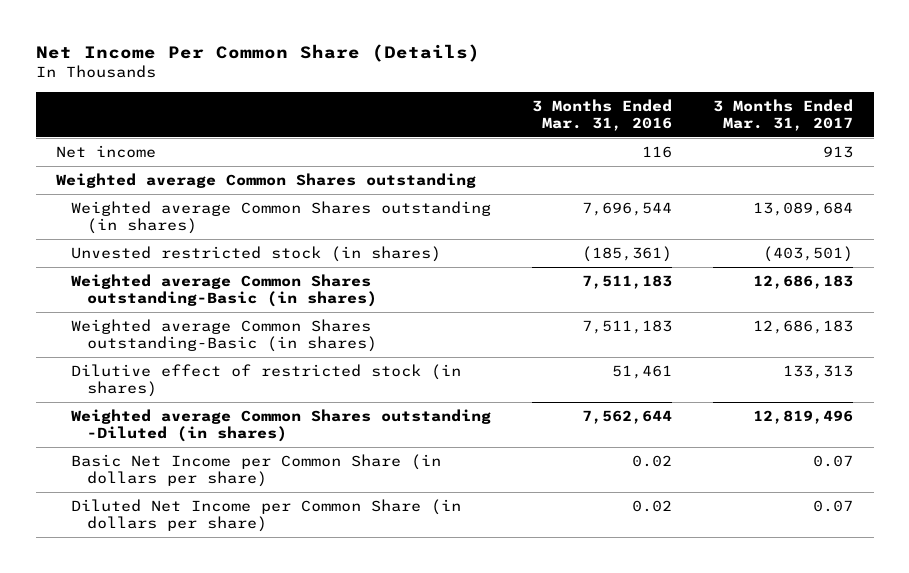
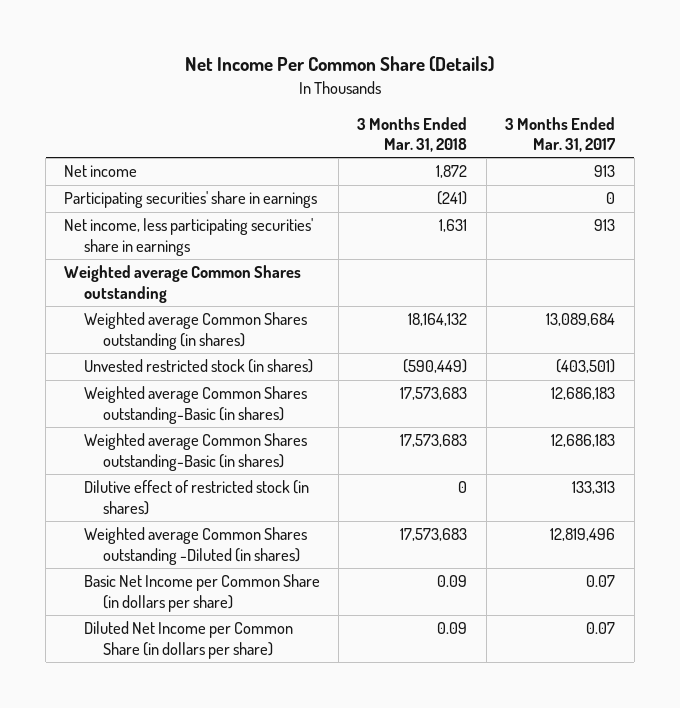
- | 3 Months Ended Mar. 31, 2016 | 3 Months Ended Mar. 31, 2017
+ | 3 Months Ended Mar. 31, 2018 | 3 Months Ended Mar. 31, 2017
+ Participating securities' share in earnings | (241) | 0
+ Net income, less participating securities' share in earnings | 1,631 | 913

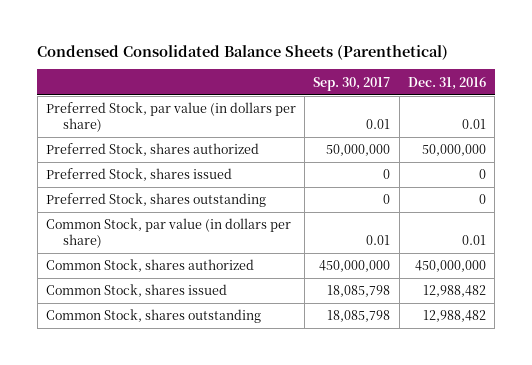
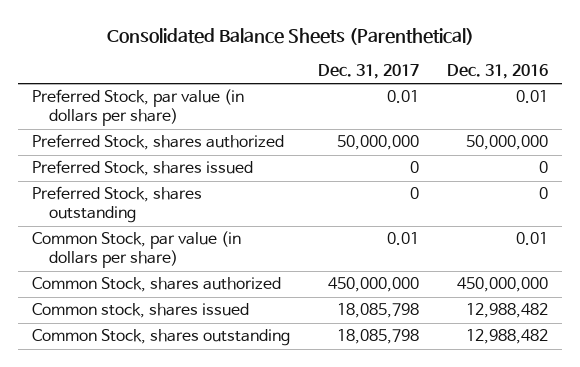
- Condensed Consolidated Balance Sheets (Parenthetical)
+ Consolidated Balance Sheets (Parenthetical)
- | Sep. 30, 2017 | Dec. 31, 2016
+ | Dec. 31, 2017 | Dec. 31, 2016
- Common Stock, shares issued | 18,085,798 | 12,988,482
+ Common stock, shares issued | 18,085,798 | 12,988,482

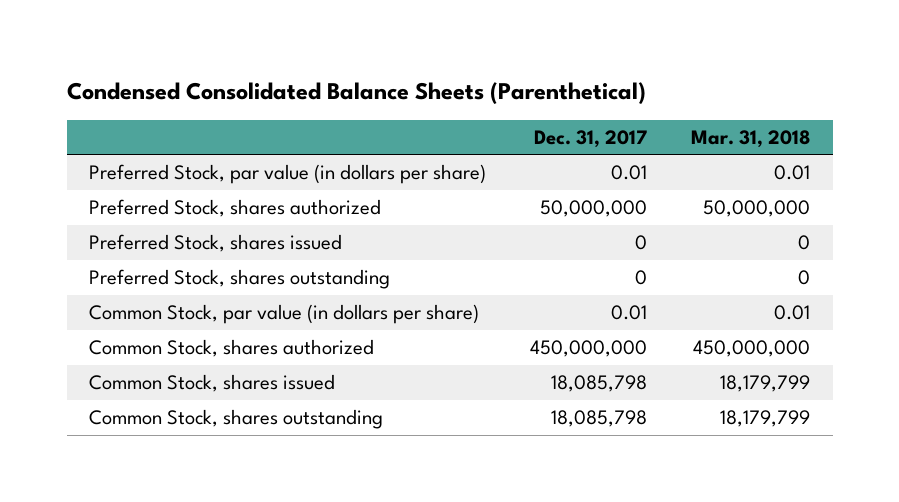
- Consolidated Balance Sheets (Parenthetical)
+ Condensed Consolidated Balance Sheets (Parenthetical)
- | Dec. 31, 2017 | Dec. 31, 2016
+ | Dec. 31, 2017 | Mar. 31, 2018
- Common stock, shares issued | 18,085,798 | 12,988,482
+ Common Stock, shares issued | 18,085,798 | 18,179,799

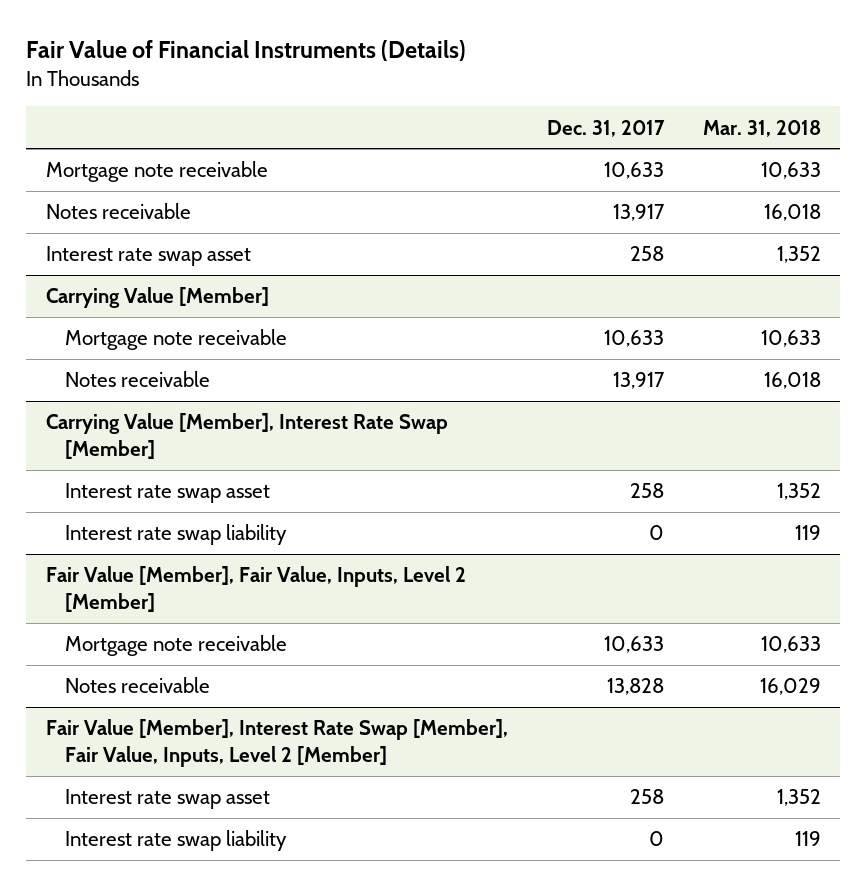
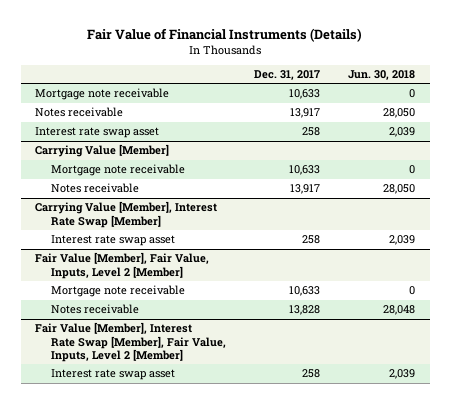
- | Dec. 31, 2017 | Mar. 31, 2018
+ | Dec. 31, 2017 | Jun. 30, 2018
@ Carrying Value [Member], Interest Rate Swap [Member]
- Interest rate swap liability | 0 | 119
@ Fair Value [Member], Interest Rate Swap [Member], Fair Value, Inputs, Level 2 [Member]
- Interest rate swap liability | 0 | 119

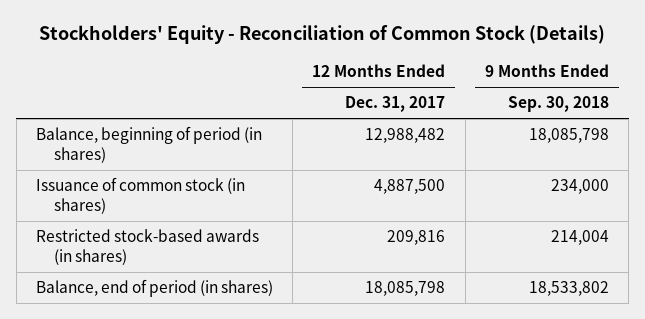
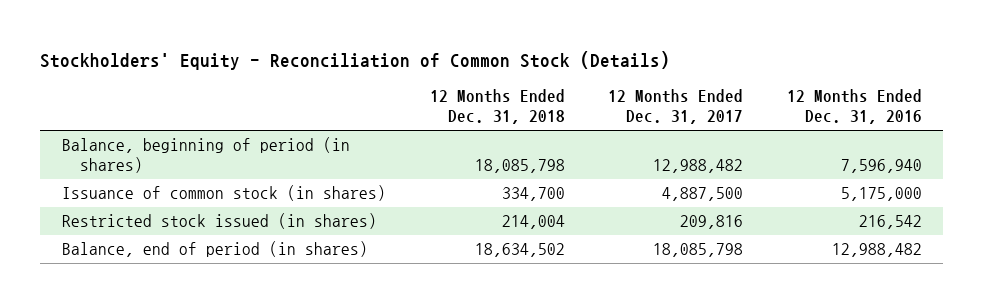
- | 12 Months Ended Dec. 31, 2017 | 9 Months Ended Sep. 30, 2018
+ | 12 Months Ended Dec. 31, 2018 | 12 Months Ended Dec. 31, 2017 | 12 Months Ended Dec. 31, 2016
- Restricted stock-based awards (in shares) | 209,816 | 214,004
+ Restricted stock issued (in shares) | 214,004 | 209,816 | 216,542

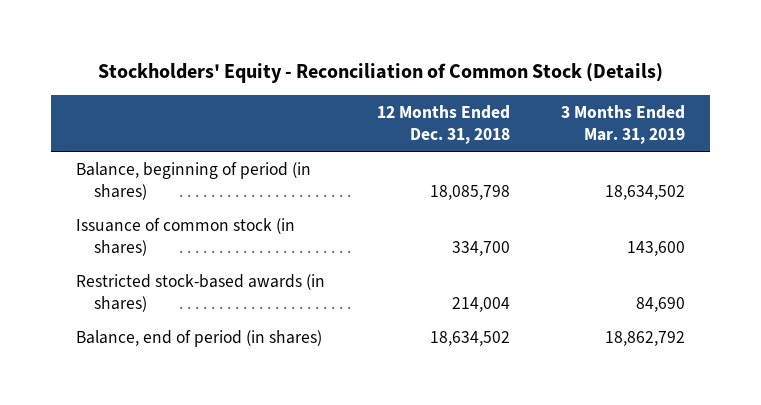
- | 12 Months Ended Dec. 31, 2018 | 12 Months Ended Dec. 31, 2017 | 12 Months Ended Dec. 31, 2016
+ | 12 Months Ended Dec. 31, 2018 | 3 Months Ended Mar. 31, 2019
- Restricted stock issued (in shares) | 214,004 | 209,816 | 216,542
+ Restricted stock-based awards (in shares) | 214,004 | 84,690

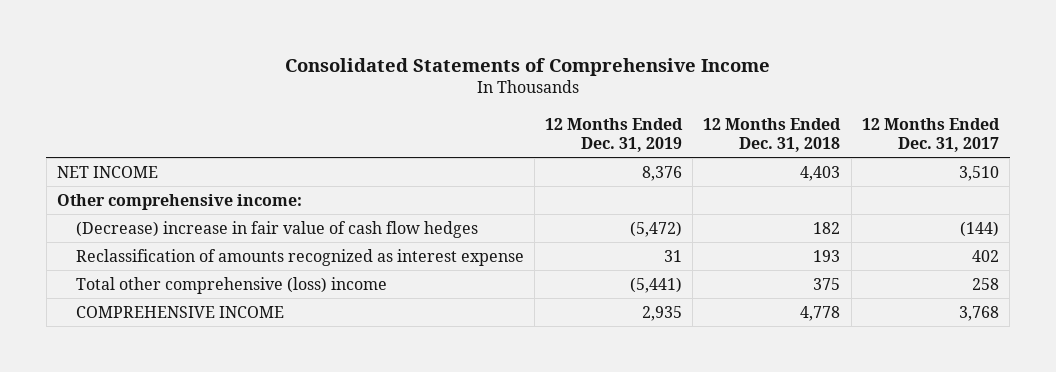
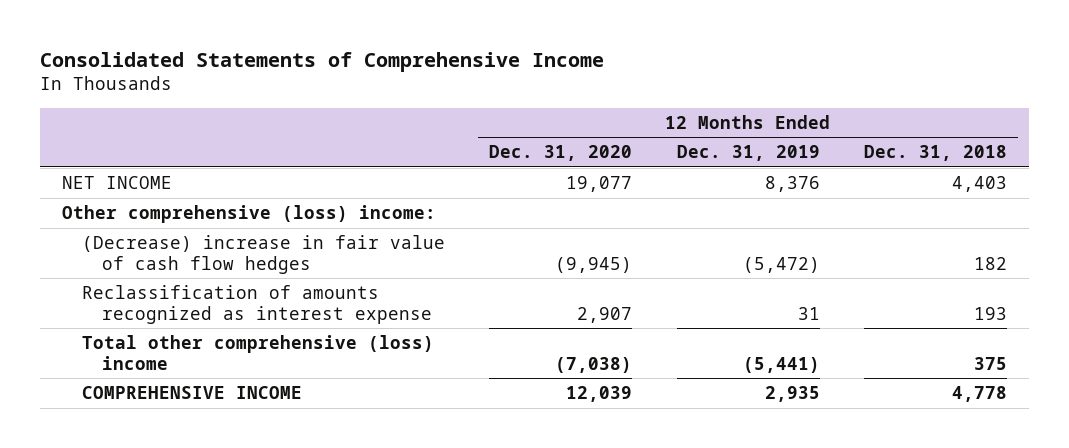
- | 12 Months Ended Dec. 31, 2019 | 12 Months Ended Dec. 31, 2018 | 12 Months Ended Dec. 31, 2017
+ | 12 Months Ended Dec. 31, 2020 | 12 Months Ended Dec. 31, 2019 | 12 Months Ended Dec. 31, 2018
- Other comprehensive income:
+ Other comprehensive (loss) income:

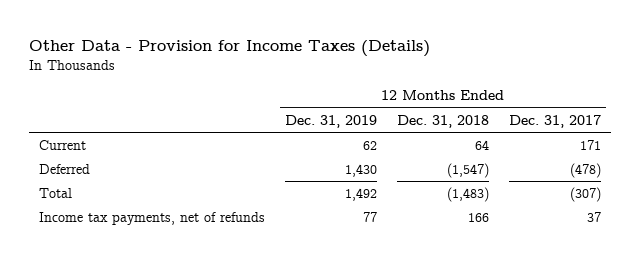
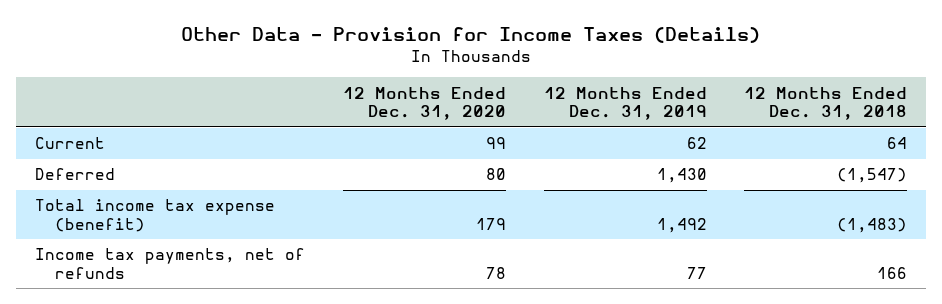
- | 12 Months Ended Dec. 31, 2019 | 12 Months Ended Dec. 31, 2018 | 12 Months Ended Dec. 31, 2017
+ | 12 Months Ended Dec. 31, 2020 | 12 Months Ended Dec. 31, 2019 | 12 Months Ended Dec. 31, 2018
- Total | 1,492 | (1,483) | (307)
+ Total income tax expense (benefit) | 179 | 1,492 | (1,483)

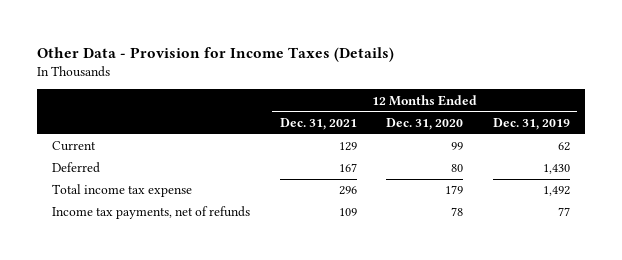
- | 12 Months Ended Dec. 31, 2020 | 12 Months Ended Dec. 31, 2019 | 12 Months Ended Dec. 31, 2018
+ | 12 Months Ended Dec. 31, 2021 | 12 Months Ended Dec. 31, 2020 | 12 Months Ended Dec. 31, 2019
- Total income tax expense (benefit) | 179 | 1,492 | (1,483)
+ Total income tax expense | 296 | 179 | 1,492

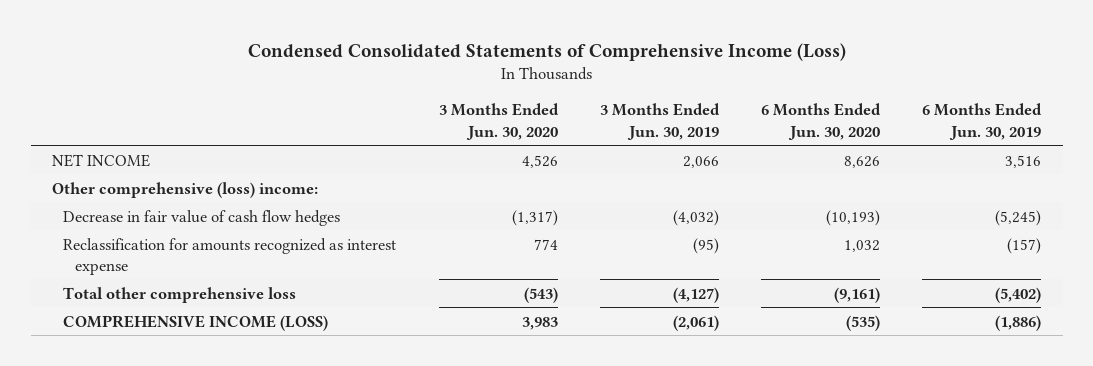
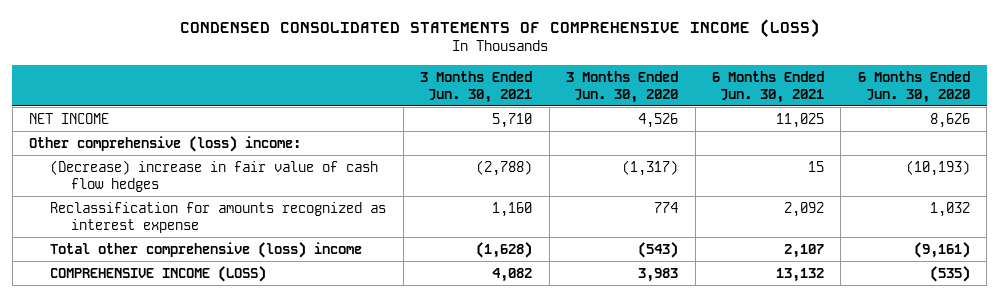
- Condensed Consolidated Statements of Comprehensive Income (Loss)
+ CONDENSED CONSOLIDATED STATEMENTS OF COMPREHENSIVE INCOME (LOSS)
- | 3 Months Ended Jun. 30, 2020 | 3 Months Ended Jun. 30, 2019 | 6 Months Ended Jun. 30, 2020 | 6 Months Ended Jun. 30, 2019
+ | 3 Months Ended Jun. 30, 2021 | 3 Months Ended Jun. 30, 2020 | 6 Months Ended Jun. 30, 2021 | 6 Months Ended Jun. 30, 2020
- Decrease in fair value of cash flow hedges | (1,317) | (4,032) | (10,193) | (5,245)
+ (Decrease) increase in fair value of cash flow hedges | (2,788) | (1,317) | 15 | (10,193)
- Total other comprehensive loss | (543) | (4,127) | (9,161) | (5,402)
+ Total other comprehensive (loss) income | (1,628) | (543) | 2,107 | (9,161)

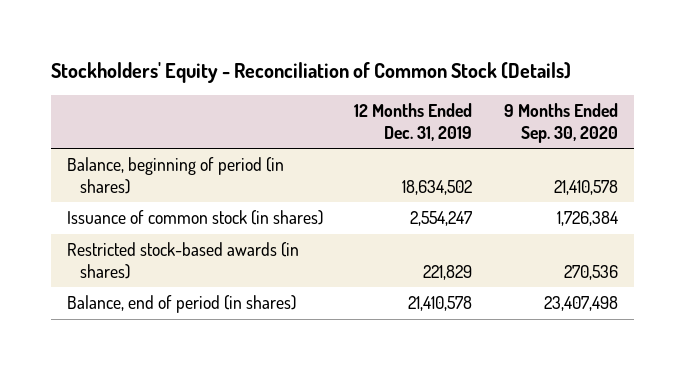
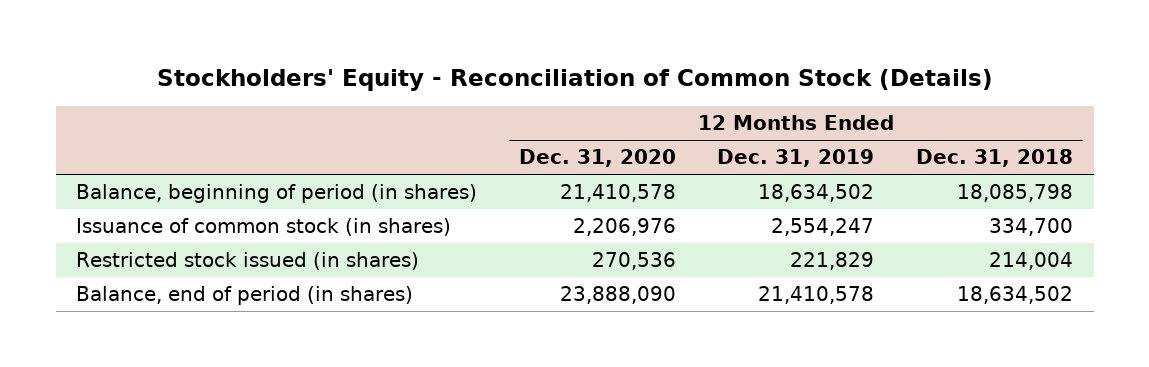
- | 12 Months Ended Dec. 31, 2019 | 9 Months Ended Sep. 30, 2020
+ | 12 Months Ended Dec. 31, 2020 | 12 Months Ended Dec. 31, 2019 | 12 Months Ended Dec. 31, 2018
- Restricted stock-based awards (in shares) | 221,829 | 270,536
+ Restricted stock issued (in shares) | 270,536 | 221,829 | 214,004

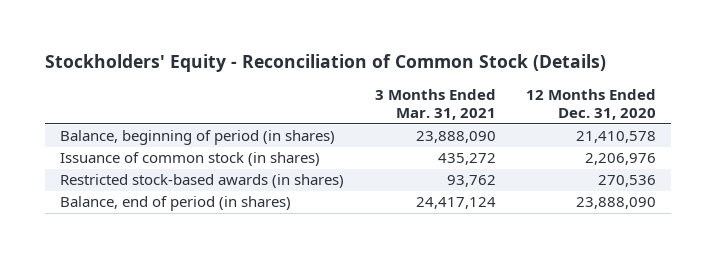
- | 12 Months Ended Dec. 31, 2020 | 12 Months Ended Dec. 31, 2019 | 12 Months Ended Dec. 31, 2018
+ | 3 Months Ended Mar. 31, 2021 | 12 Months Ended Dec. 31, 2020
- Restricted stock issued (in shares) | 270,536 | 221,829 | 214,004
+ Restricted stock-based awards (in shares) | 93,762 | 270,536

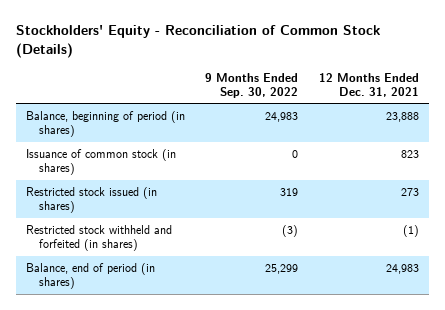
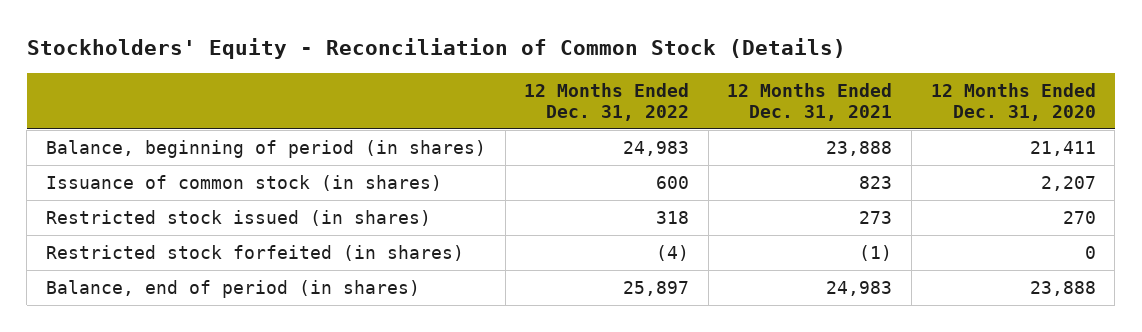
- | 9 Months Ended Sep. 30, 2022 | 12 Months Ended Dec. 31, 2021
+ | 12 Months Ended Dec. 31, 2022 | 12 Months Ended Dec. 31, 2021 | 12 Months Ended Dec. 31, 2020
- Restricted stock withheld and forfeited (in shares) | (3) | (1)
+ Restricted stock forfeited (in shares) | (4) | (1) | 0

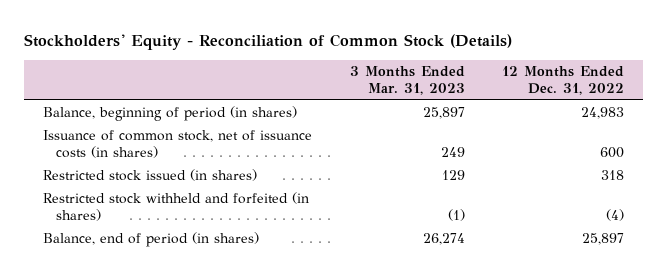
- | 12 Months Ended Dec. 31, 2022 | 12 Months Ended Dec. 31, 2021 | 12 Months Ended Dec. 31, 2020
+ | 3 Months Ended Mar. 31, 2023 | 12 Months Ended Dec. 31, 2022
- Issuance of common stock (in shares) | 600 | 823 | 2,207
+ Issuance of common stock, net of issuance costs (in shares) | 249 | 600
- Restricted stock forfeited (in shares) | (4) | (1) | 0
+ Restricted stock withheld and forfeited (in shares) | (1) | (4)

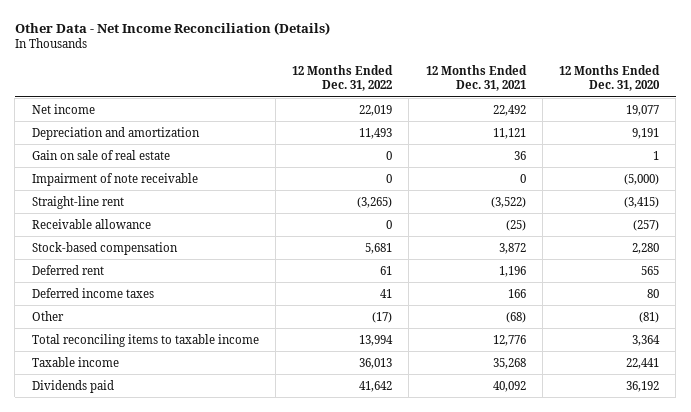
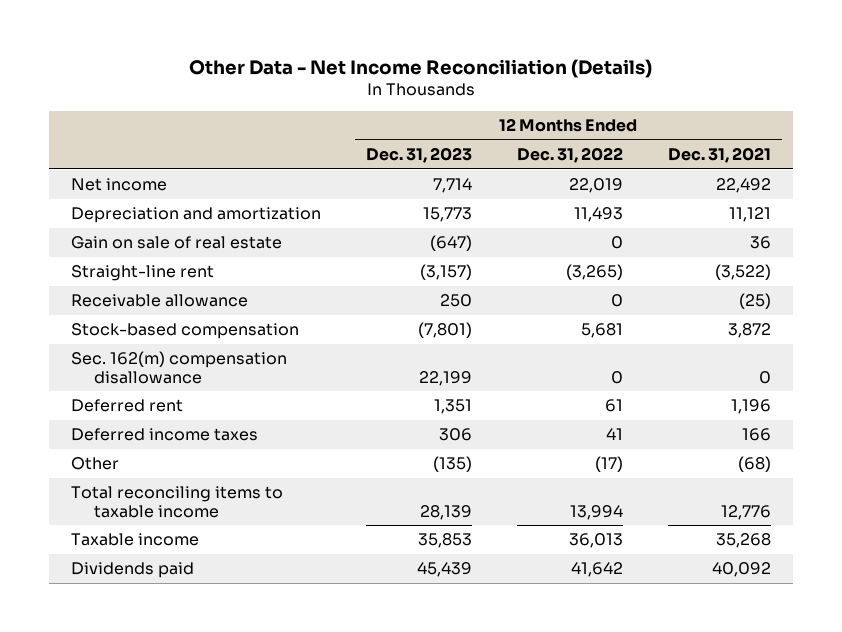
- | 12 Months Ended Dec. 31, 2022 | 12 Months Ended Dec. 31, 2021 | 12 Months Ended Dec. 31, 2020
+ | 12 Months Ended Dec. 31, 2023 | 12 Months Ended Dec. 31, 2022 | 12 Months Ended Dec. 31, 2021
- Impairment of note receivable | 0 | 0 | (5,000)
+ Sec. 162(m) compensation disallowance | 22,199 | 0 | 0

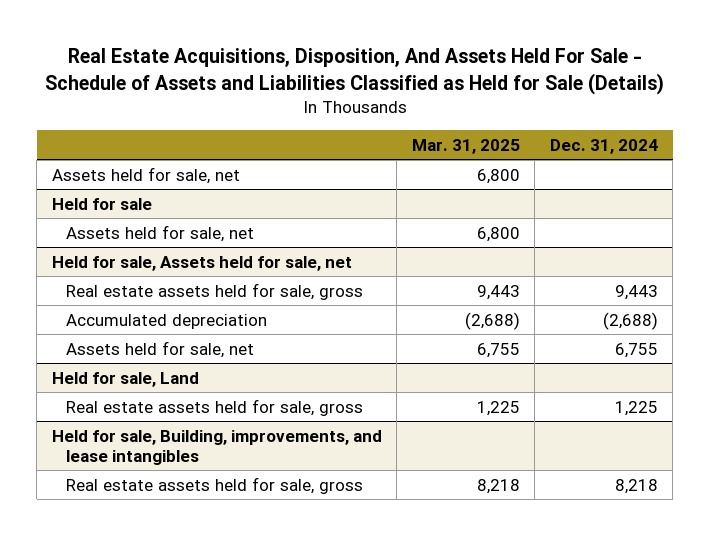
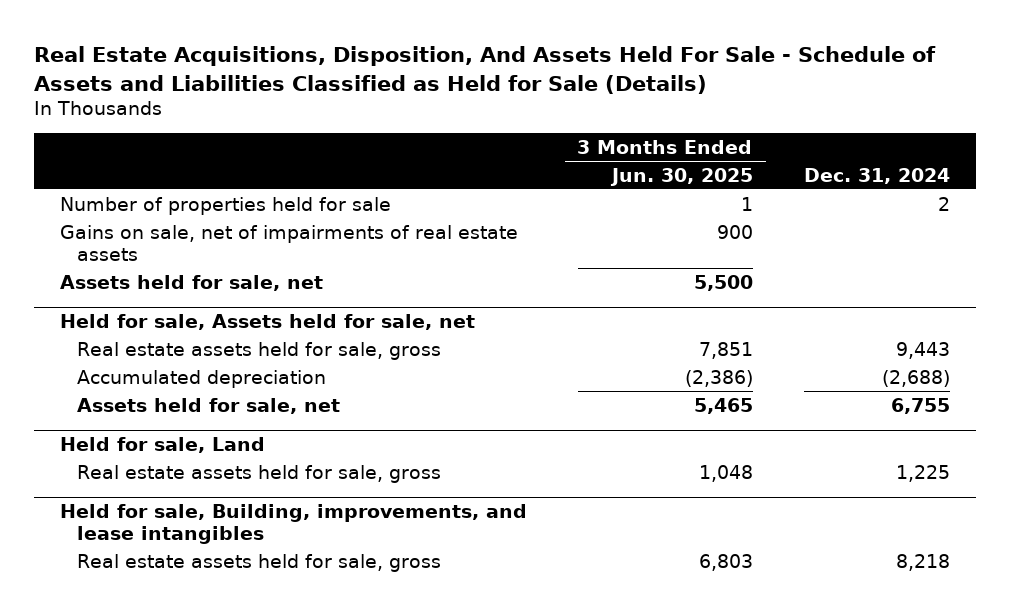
- | Mar. 31, 2025 | Dec. 31, 2024
+ | 3 Months Ended Jun. 30, 2025 | Dec. 31, 2024
- Assets held for sale, net | 6,800 |
- Held for sale
+ Number of properties held for sale | 1 | 2
+ Gains on sale, net of impairments of real estate assets | 900 |

